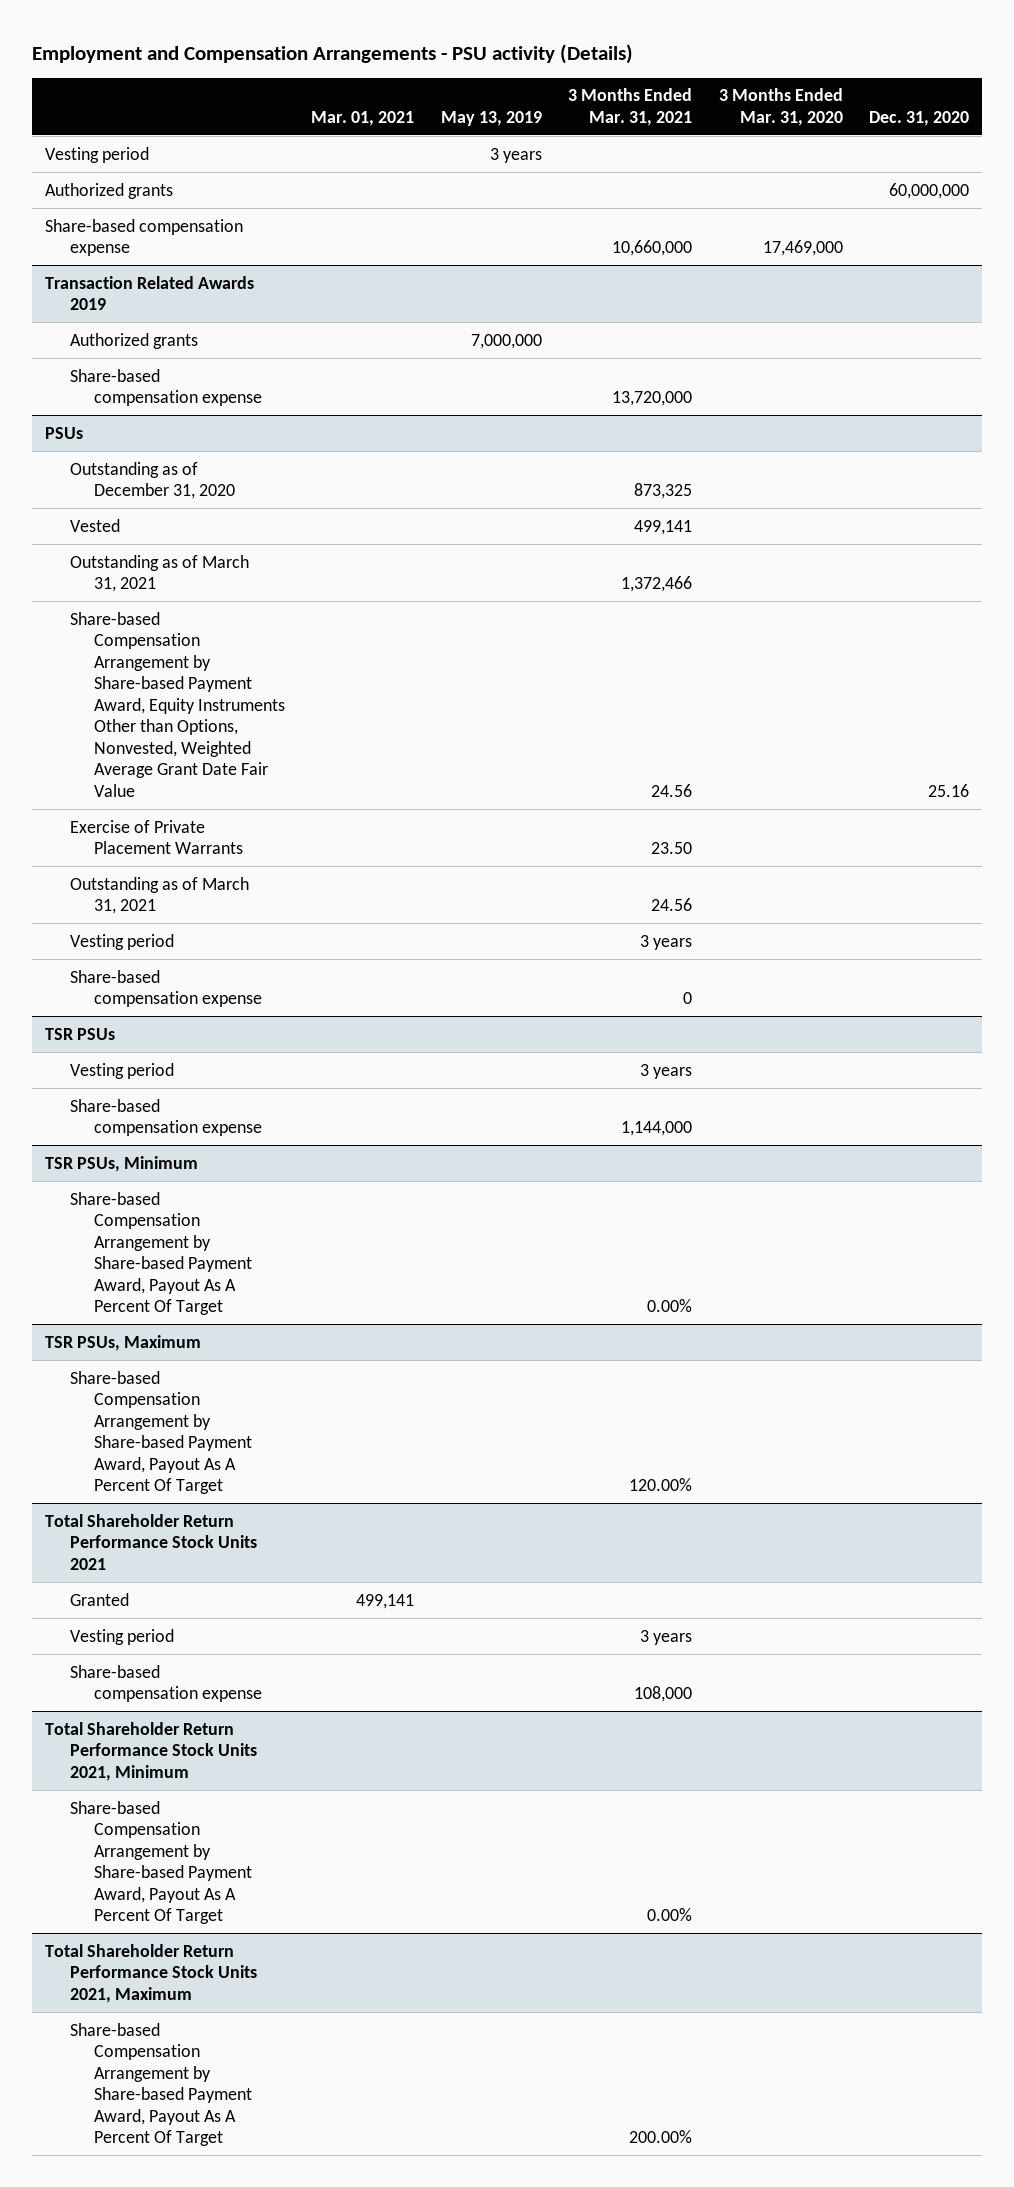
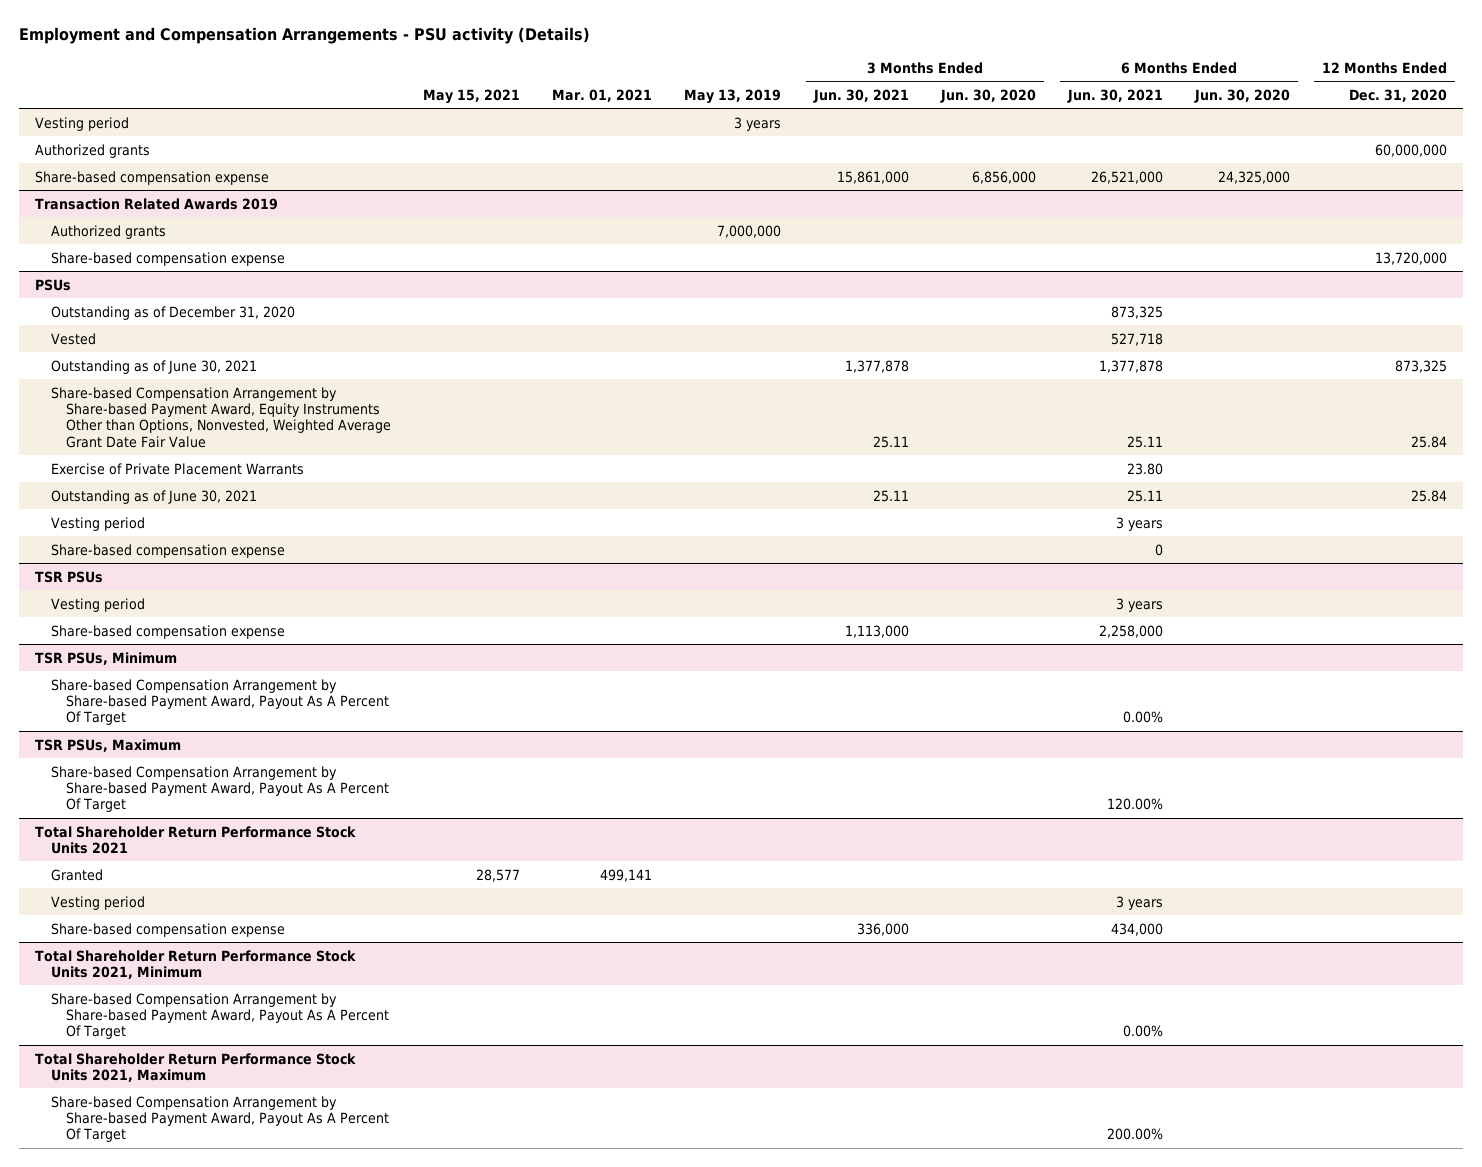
- | Mar. 01, 2021 | May 13, 2019 | 3 Months Ended Mar. 31, 2021 | 3 Months Ended Mar. 31, 2020 | Dec. 31, 2020
+ | May 15, 2021 | Mar. 01, 2021 | May 13, 2019 | 3 Months Ended Jun. 30, 2021 | 3 Months Ended Jun. 30, 2020 | 6 Months Ended Jun. 30, 2021 | 6 Months Ended Jun. 30, 2020 | 12 Months Ended Dec. 31, 2020
@ PSUs
- Outstanding as of March 31, 2021 | | | 1,372,466 | |
+ Outstanding as of June 30, 2021 | | | | 1,377,878 | | 1,377,878 | | 873,325
- Outstanding as of March 31, 2021 | | | 24.56 | |
+ Outstanding as of June 30, 2021 | | | | 25.11 | | 25.11 | | 25.84

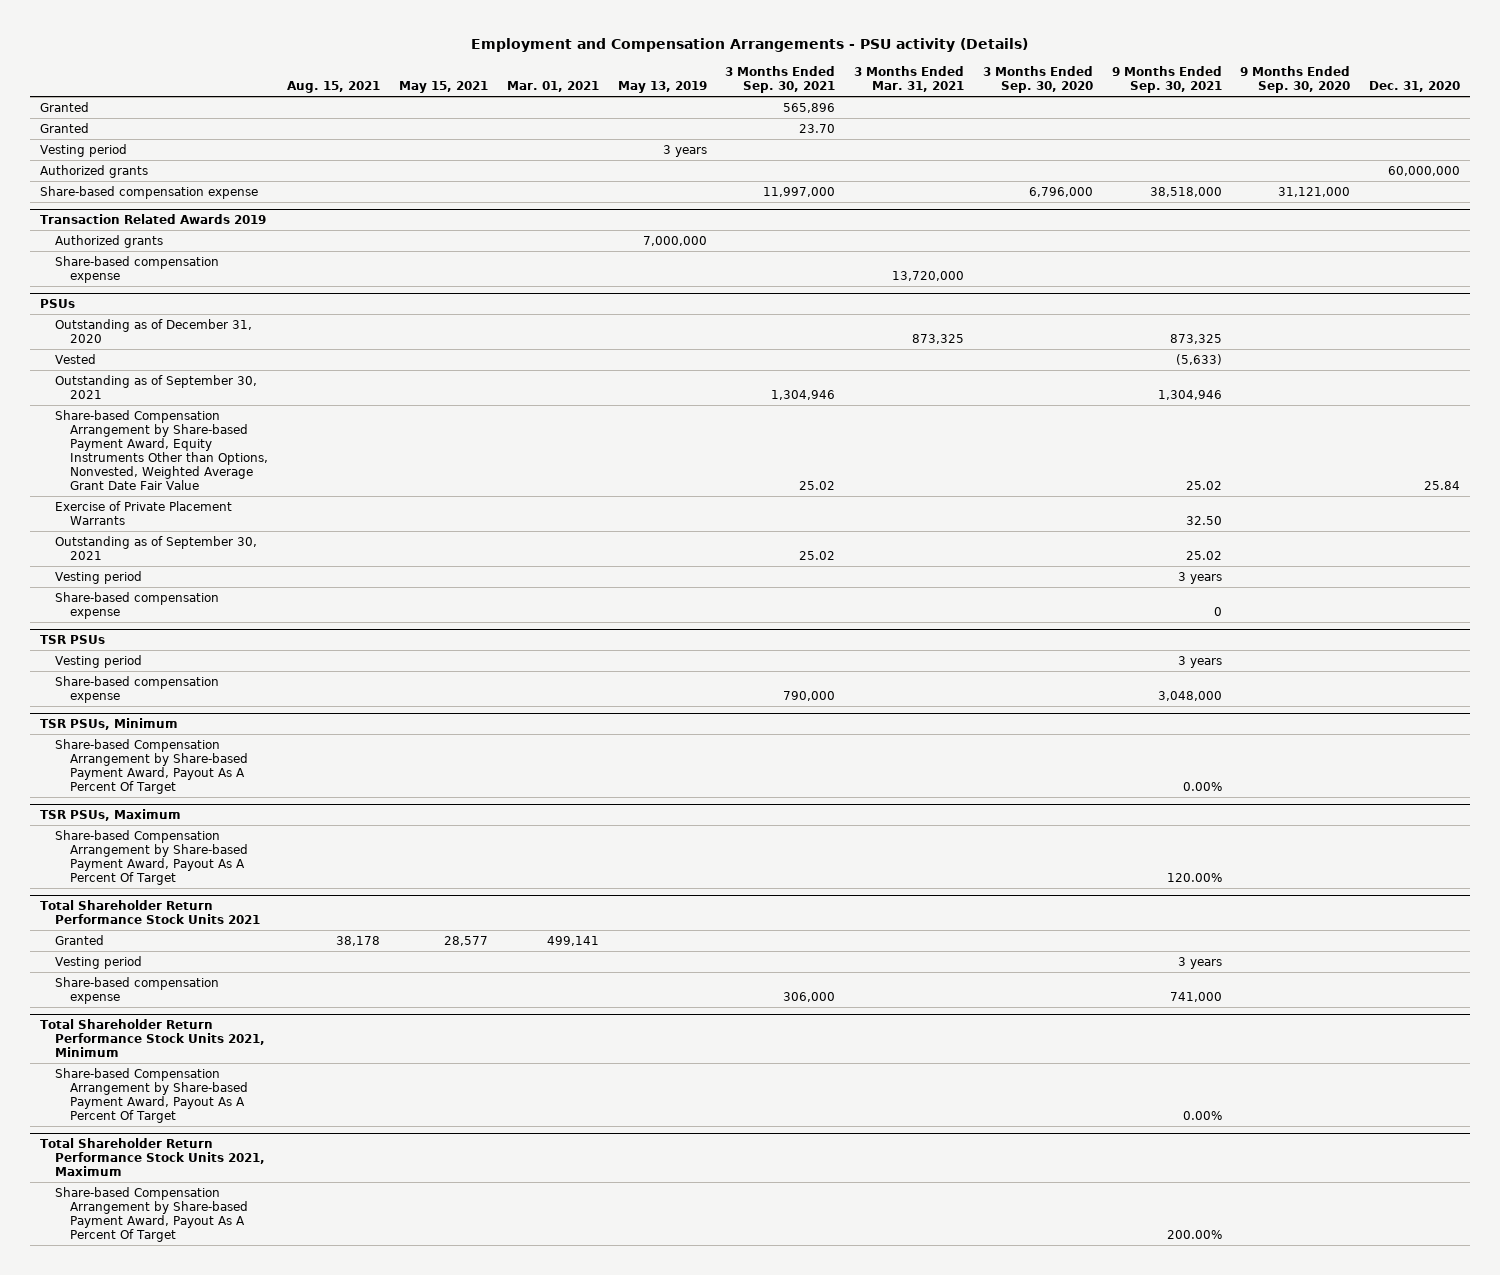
- | May 15, 2021 | Mar. 01, 2021 | May 13, 2019 | 3 Months Ended Jun. 30, 2021 | 3 Months Ended Jun. 30, 2020 | 6 Months Ended Jun. 30, 2021 | 6 Months Ended Jun. 30, 2020 | 12 Months Ended Dec. 31, 2020
+ | Aug. 15, 2021 | May 15, 2021 | Mar. 01, 2021 | May 13, 2019 | 3 Months Ended Sep. 30, 2021 | 3 Months Ended Mar. 31, 2021 | 3 Months Ended Sep. 30, 2020 | 9 Months Ended Sep. 30, 2021 | 9 Months Ended Sep. 30, 2020 | Dec. 31, 2020
+ Granted | | | | | 565,896 | | | | |
+ Granted | | | | | 23.70 | | | | |
@ PSUs
- Outstanding as of June 30, 2021 | | | | 1,377,878 | | 1,377,878 | | 873,325
+ Outstanding as of September 30, 2021 | | | | | 1,304,946 | | | 1,304,946 | |
- Outstanding as of June 30, 2021 | | | | 25.11 | | 25.11 | | 25.84
+ Outstanding as of September 30, 2021 | | | | | 25.02 | | | 25.02 | |

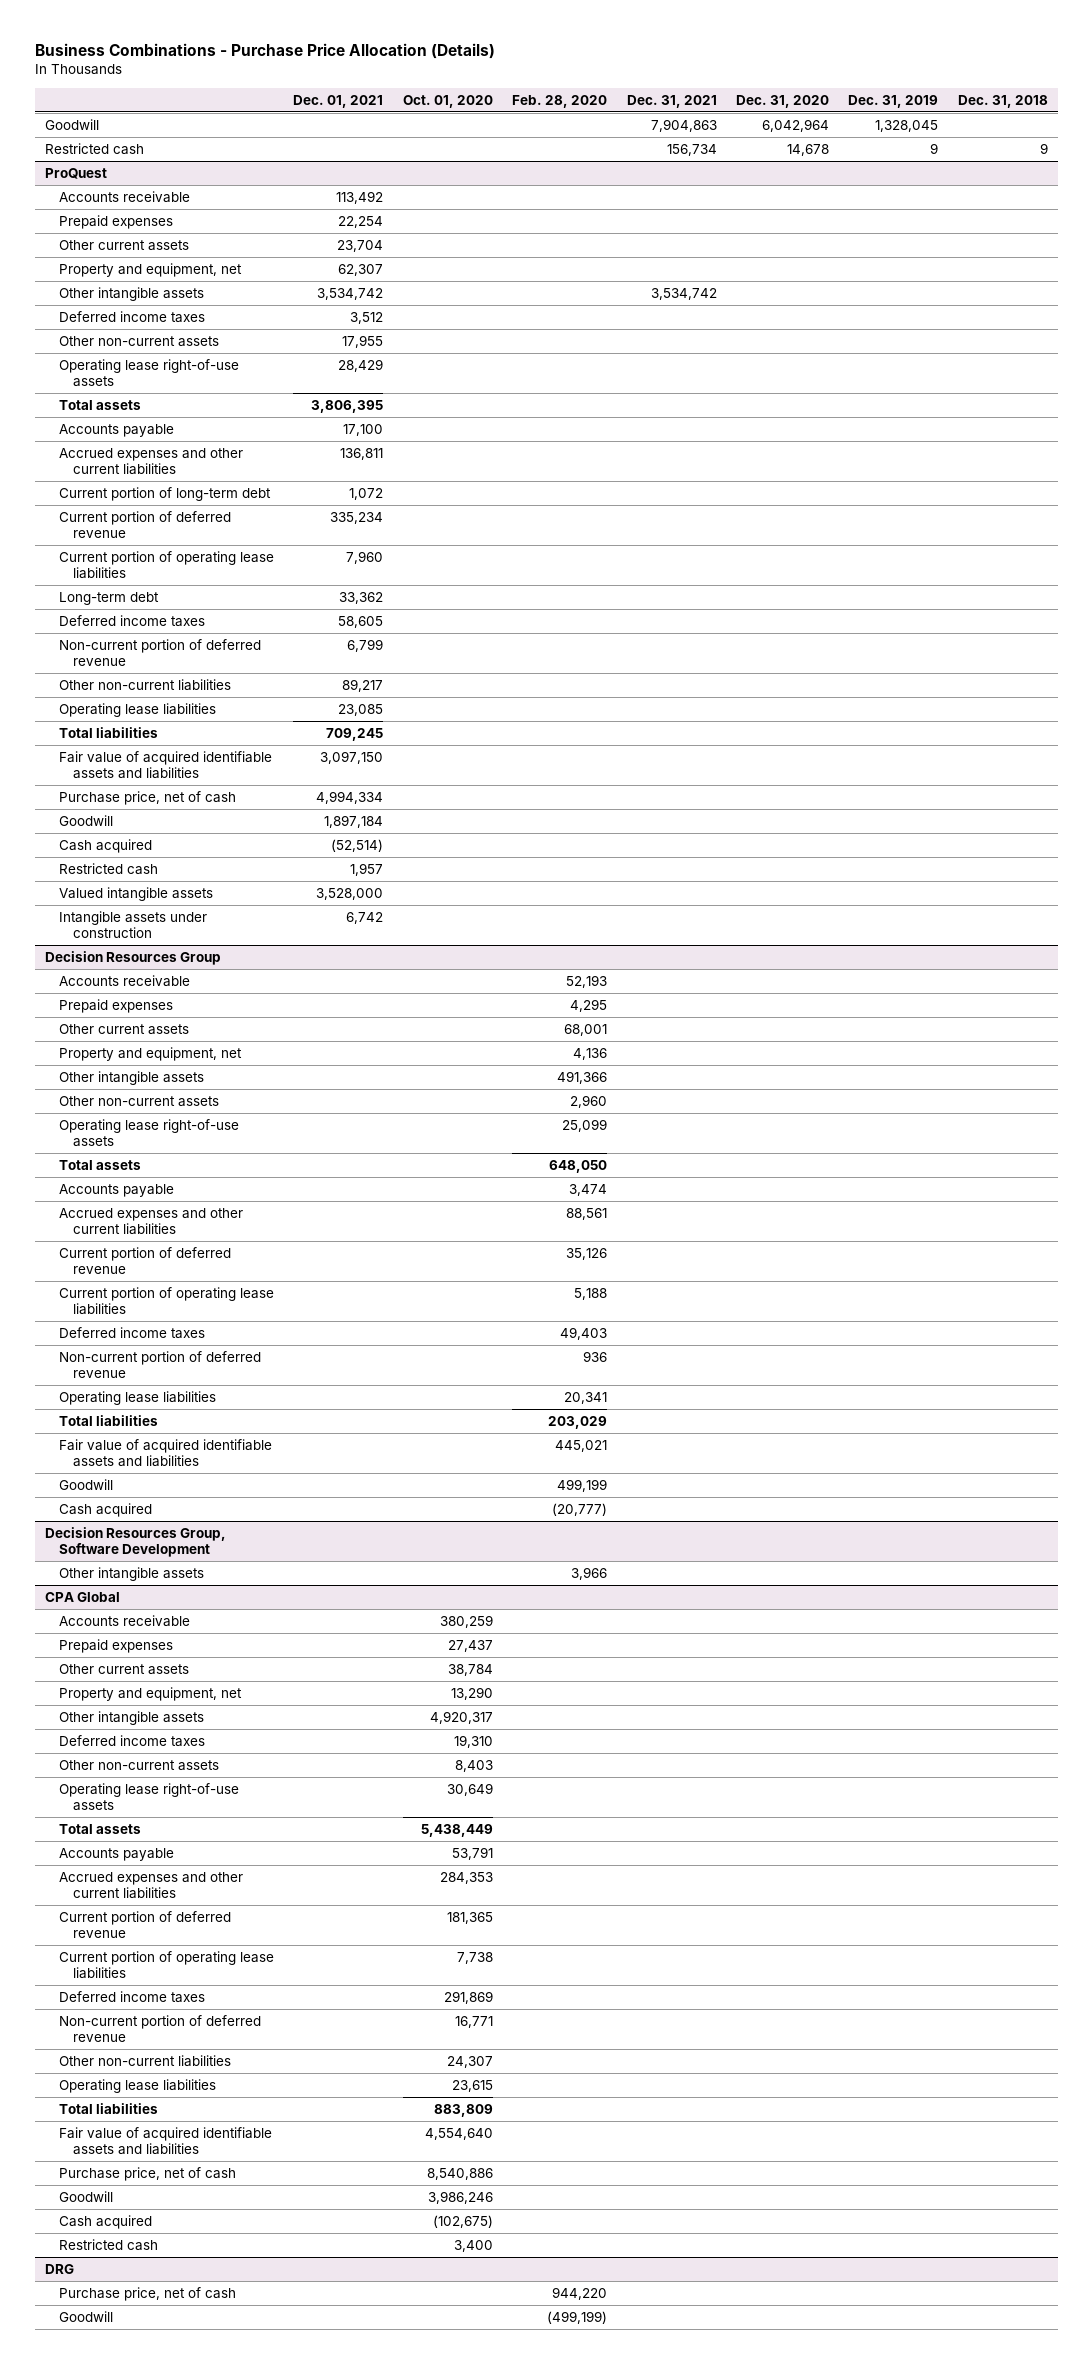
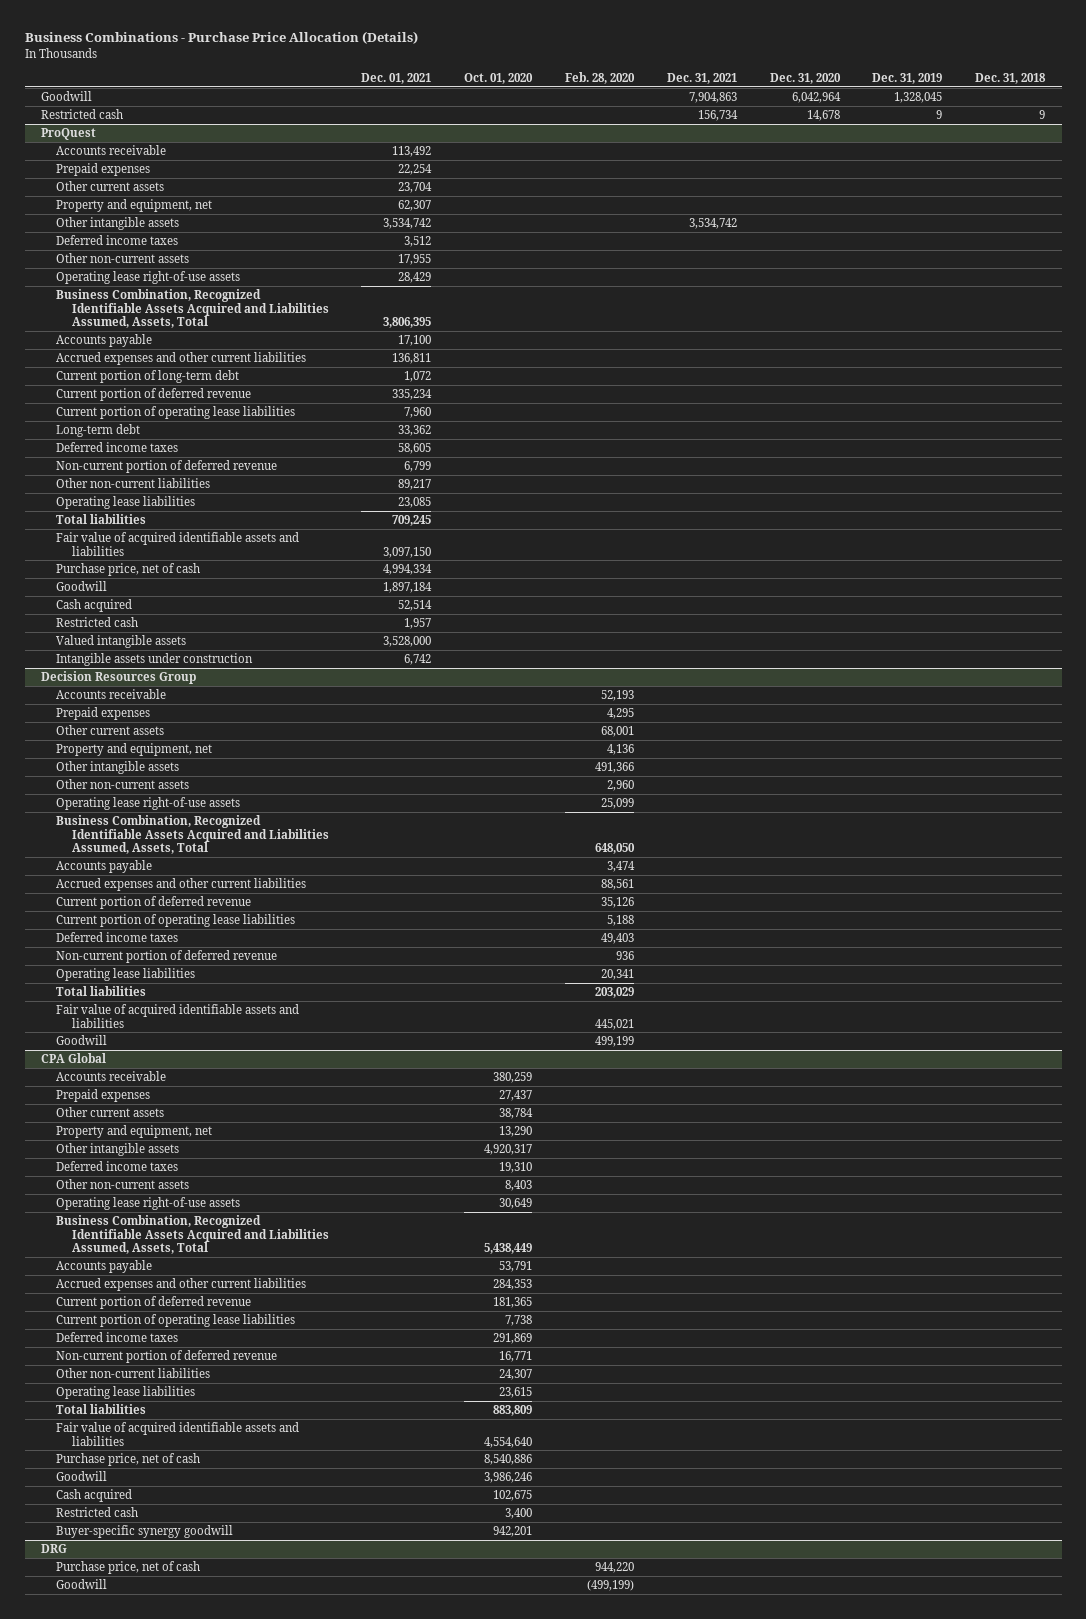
@ ProQuest
- Total assets | 3,806,395 | | | | | |
+ Business Combination, Recognized Identifiable Assets Acquired and Liabilities Assumed, Assets, Total | 3,806,395 | | | | | |
- Cash acquired | (52,514) | | | | | |
+ Cash acquired | 52,514 | | | | | |
@ Decision Resources Group
- Total assets | | | 648,050 | | | |
+ Business Combination, Recognized Identifiable Assets Acquired and Liabilities Assumed, Assets, Total | | | 648,050 | | | |
- Cash acquired | | | (20,777) | | | |
- Decision Resources Group, Software Development
- Other intangible assets | | | 3,966 | | | |
@ CPA Global
- Total assets | | 5,438,449 | | | | |
+ Business Combination, Recognized Identifiable Assets Acquired and Liabilities Assumed, Assets, Total | | 5,438,449 | | | | |
- Cash acquired | | (102,675) | | | | |
+ Cash acquired | | 102,675 | | | | |
+ Buyer-specific synergy goodwill | | 942,201 | | | | |

